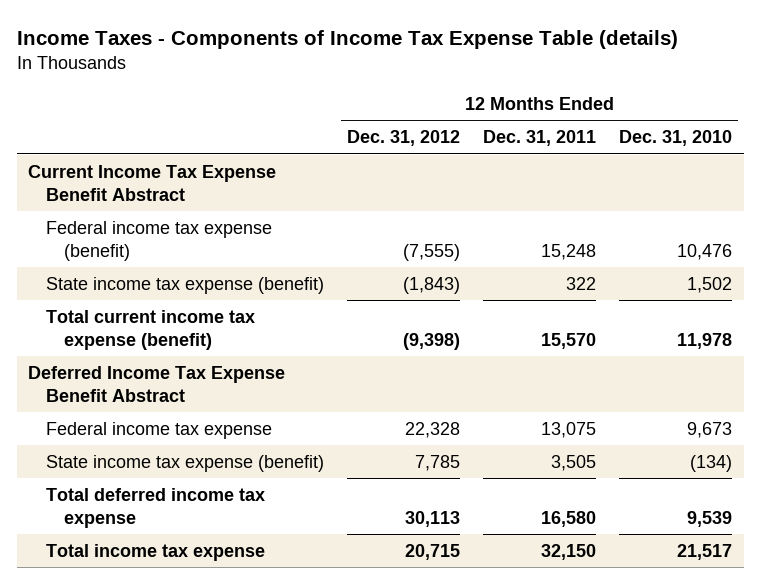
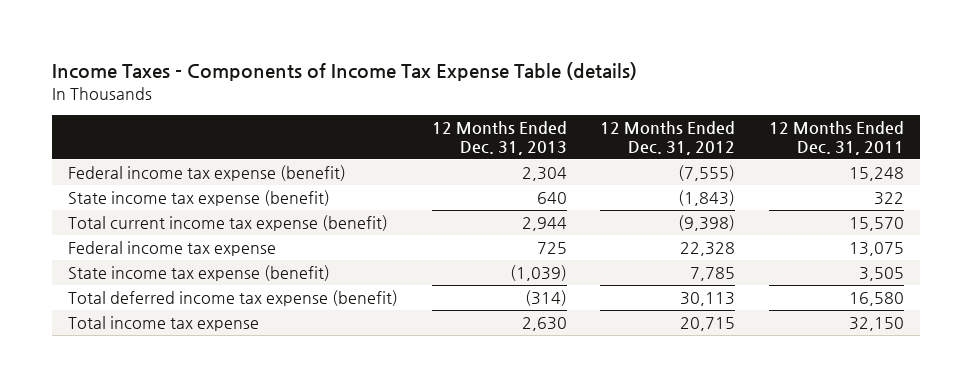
- | 12 Months Ended Dec. 31, 2012 | 12 Months Ended Dec. 31, 2011 | 12 Months Ended Dec. 31, 2010
+ | 12 Months Ended Dec. 31, 2013 | 12 Months Ended Dec. 31, 2012 | 12 Months Ended Dec. 31, 2011
- Current Income Tax Expense Benefit Abstract
- Deferred Income Tax Expense Benefit Abstract
- Total deferred income tax expense | 30,113 | 16,580 | 9,539
+ Total deferred income tax expense (benefit) | (314) | 30,113 | 16,580

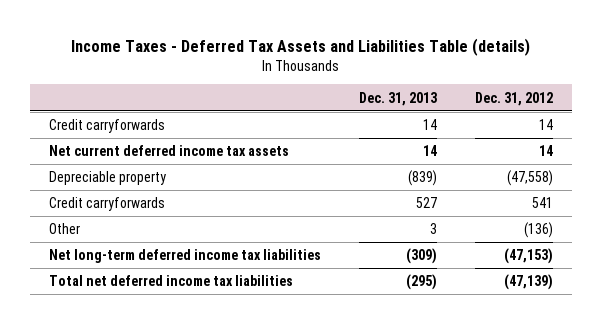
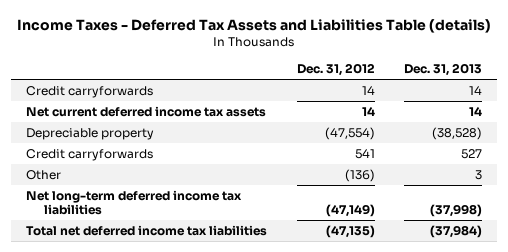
- | Dec. 31, 2013 | Dec. 31, 2012
+ | Dec. 31, 2012 | Dec. 31, 2013
- Depreciable property | (839) | (47,558)
+ Depreciable property | (47,554) | (38,528)
- Net long-term deferred income tax liabilities | (309) | (47,153)
- Total net deferred income tax liabilities | (295) | (47,139)
+ Net long-term deferred income tax liabilities | (47,149) | (37,998)
+ Total net deferred income tax liabilities | (47,135) | (37,984)

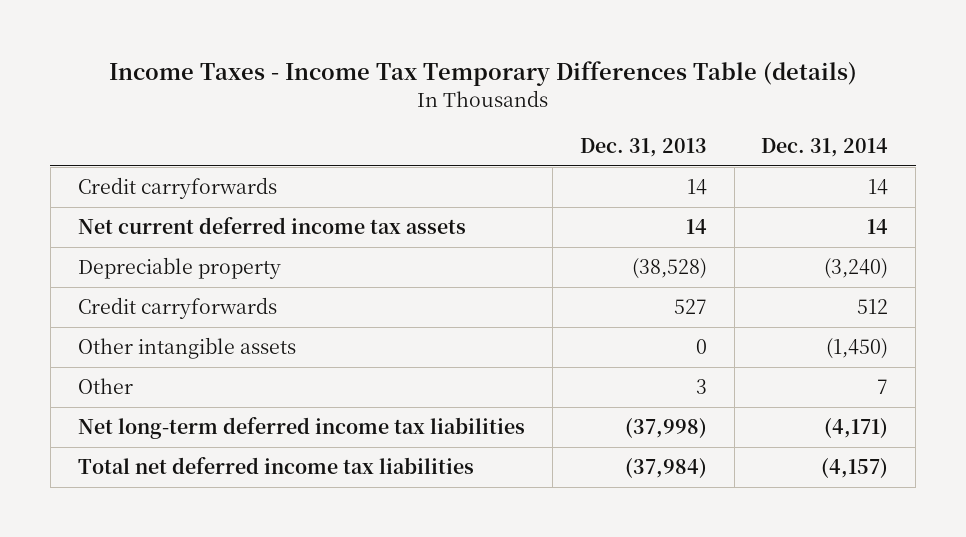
- Income Taxes - Deferred Tax Assets and Liabilities Table (details)
+ Income Taxes - Income Tax Temporary Differences Table (details)
- | Dec. 31, 2012 | Dec. 31, 2013
+ | Dec. 31, 2013 | Dec. 31, 2014
+ Other intangible assets | 0 | (1,450)

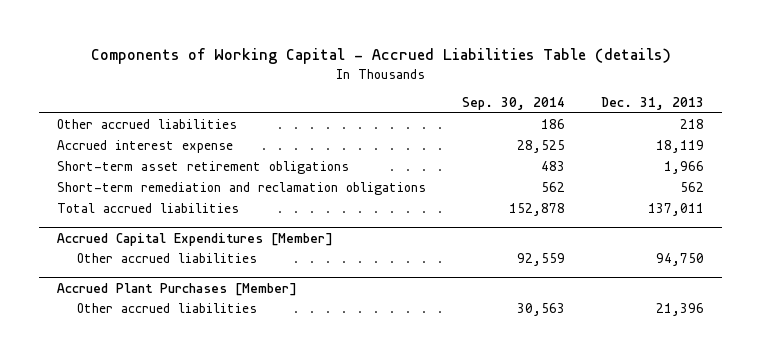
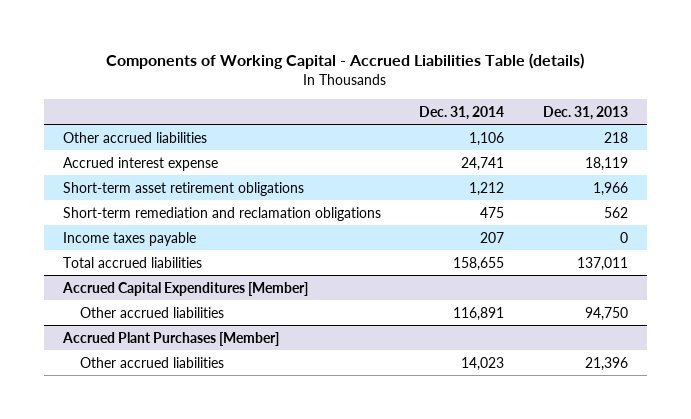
- | Sep. 30, 2014 | Dec. 31, 2013
+ | Dec. 31, 2014 | Dec. 31, 2013
+ Income taxes payable | 207 | 0

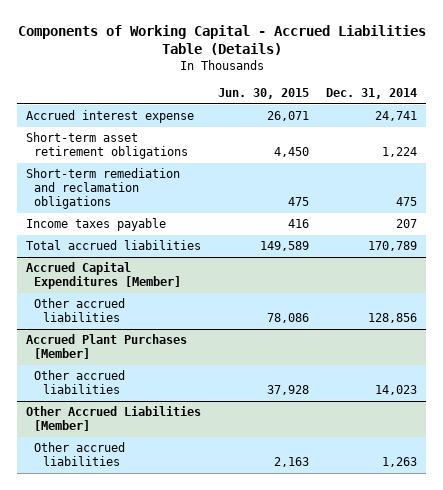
- Components of Working Capital - Accrued Liabilities Table (details)
+ Components of Working Capital - Accrued Liabilities Table (Details)
- | Dec. 31, 2014 | Dec. 31, 2013
+ | Jun. 30, 2015 | Dec. 31, 2014
- Other accrued liabilities | 1,106 | 218
- Short-term asset retirement obligations | 1,212 | 1,966
+ Short-term asset retirement obligations | 4,450 | 1,224
- Total accrued liabilities | 158,655 | 137,011
+ Total accrued liabilities | 149,589 | 170,789
@ Accrued Capital Expenditures [Member]
- Other accrued liabilities | 116,891 | 94,750
+ Other accrued liabilities | 78,086 | 128,856
+ Other Accrued Liabilities [Member]
+ Other accrued liabilities | 2,163 | 1,263

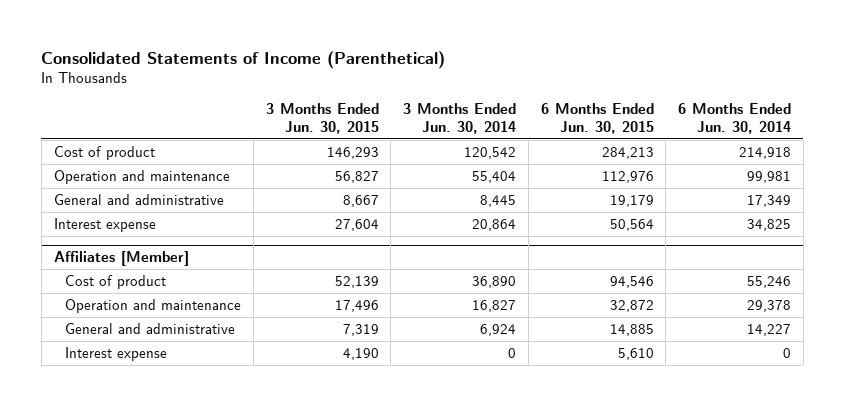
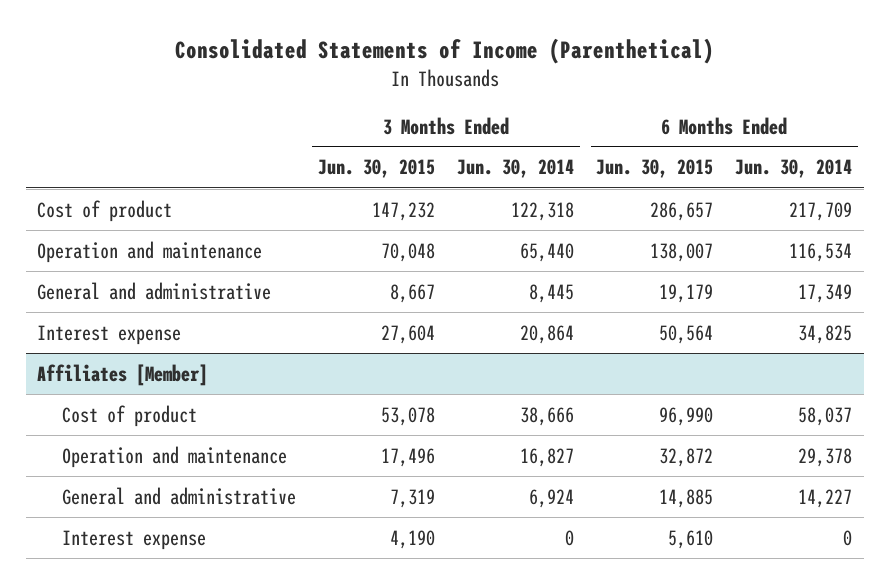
- Cost of product | 146,293 | 120,542 | 284,213 | 214,918
- Operation and maintenance | 56,827 | 55,404 | 112,976 | 99,981
+ Cost of product | 147,232 | 122,318 | 286,657 | 217,709
+ Operation and maintenance | 70,048 | 65,440 | 138,007 | 116,534
@ Affiliates [Member]
- Cost of product | 52,139 | 36,890 | 94,546 | 55,246
+ Cost of product | 53,078 | 38,666 | 96,990 | 58,037

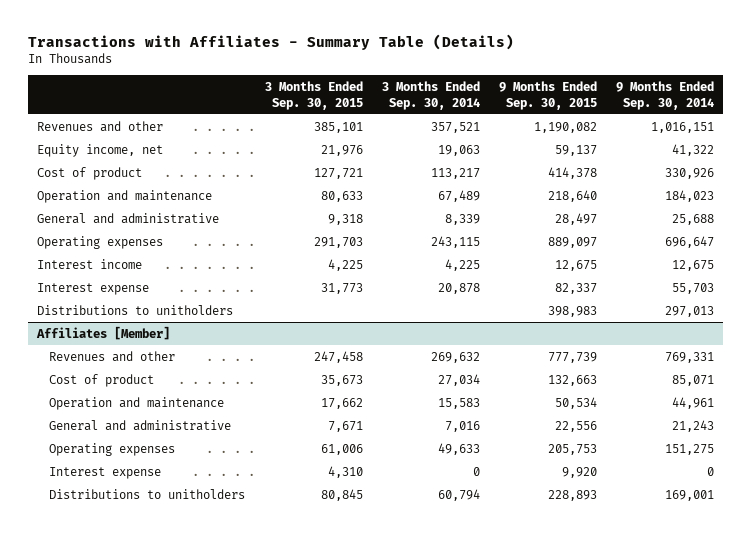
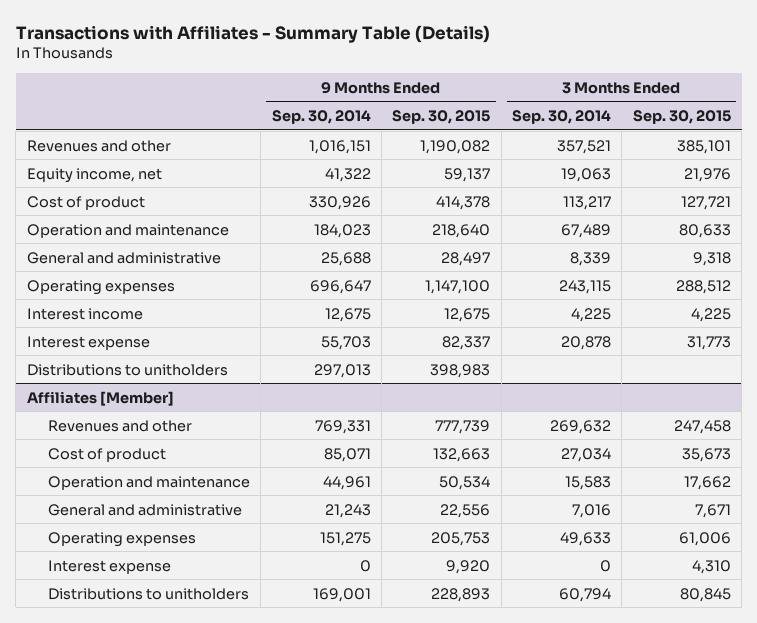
- | 3 Months Ended Sep. 30, 2015 | 3 Months Ended Sep. 30, 2014 | 9 Months Ended Sep. 30, 2015 | 9 Months Ended Sep. 30, 2014
+ | 9 Months Ended Sep. 30, 2014 | 9 Months Ended Sep. 30, 2015 | 3 Months Ended Sep. 30, 2014 | 3 Months Ended Sep. 30, 2015
- Operating expenses | 291,703 | 243,115 | 889,097 | 696,647
+ Operating expenses | 696,647 | 1,147,100 | 243,115 | 288,512

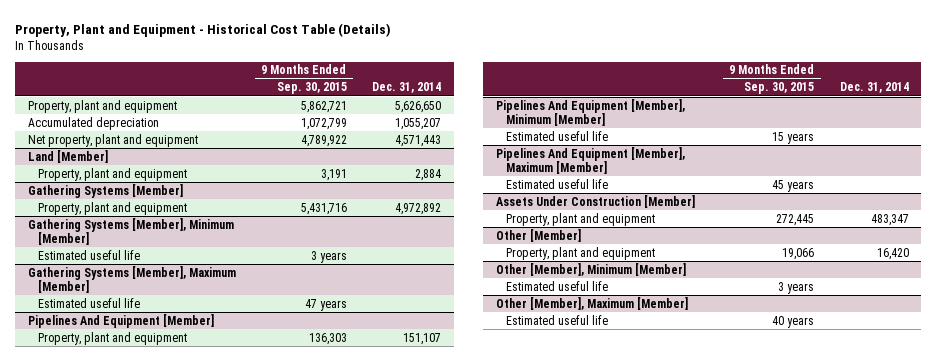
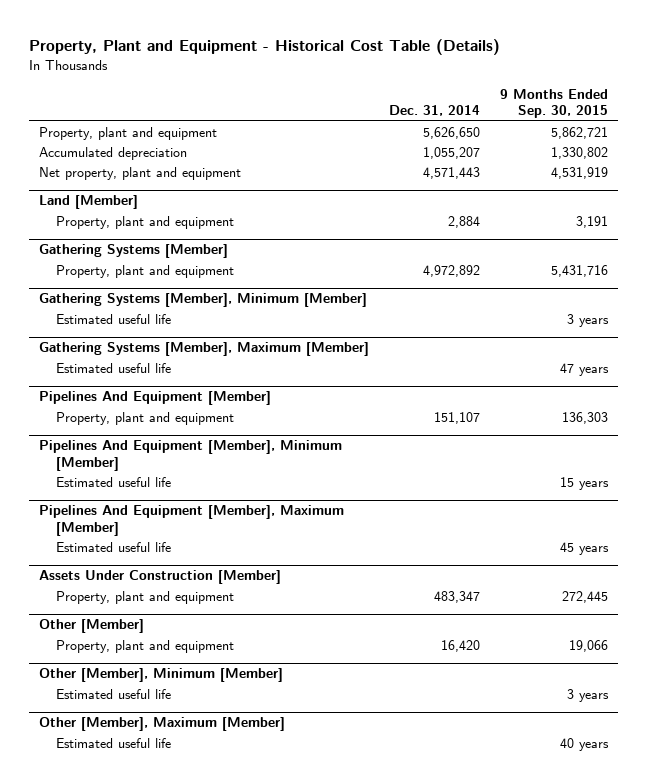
- | 9 Months Ended Sep. 30, 2015 | Dec. 31, 2014
+ | Dec. 31, 2014 | 9 Months Ended Sep. 30, 2015
- Accumulated depreciation | 1,072,799 | 1,055,207
- Net property, plant and equipment | 4,789,922 | 4,571,443
+ Accumulated depreciation | 1,055,207 | 1,330,802
+ Net property, plant and equipment | 4,571,443 | 4,531,919

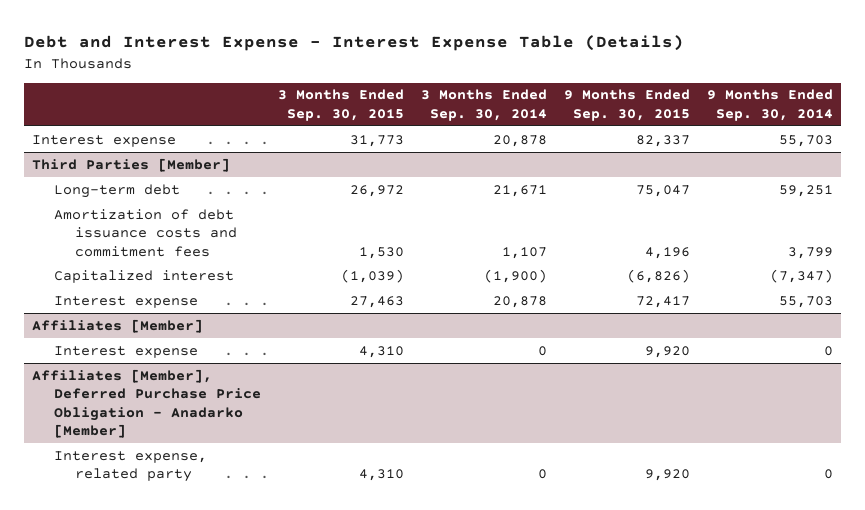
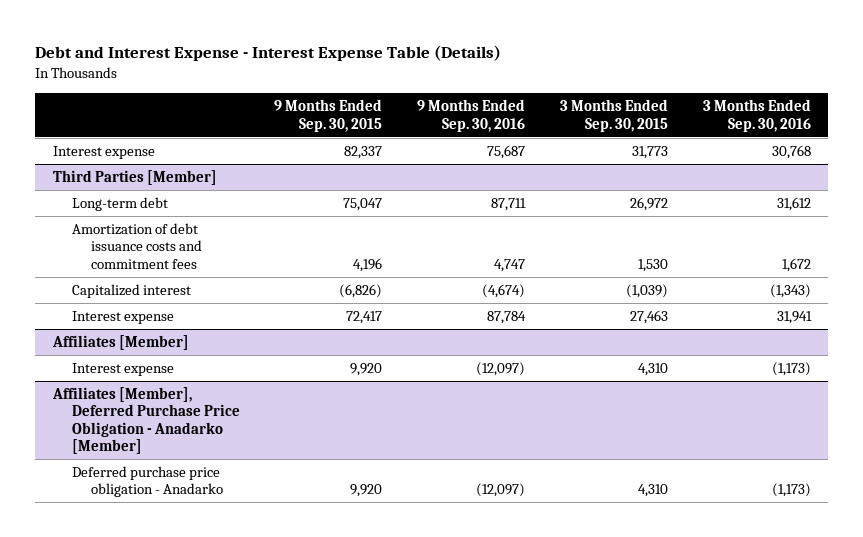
- | 3 Months Ended Sep. 30, 2015 | 3 Months Ended Sep. 30, 2014 | 9 Months Ended Sep. 30, 2015 | 9 Months Ended Sep. 30, 2014
+ | 9 Months Ended Sep. 30, 2015 | 9 Months Ended Sep. 30, 2016 | 3 Months Ended Sep. 30, 2015 | 3 Months Ended Sep. 30, 2016
@ Affiliates [Member], Deferred Purchase Price Obligation - Anadarko [Member]
- Interest expense, related party | 4,310 | 0 | 9,920 | 0
+ Deferred purchase price obligation - Anadarko | 9,920 | (12,097) | 4,310 | (1,173)

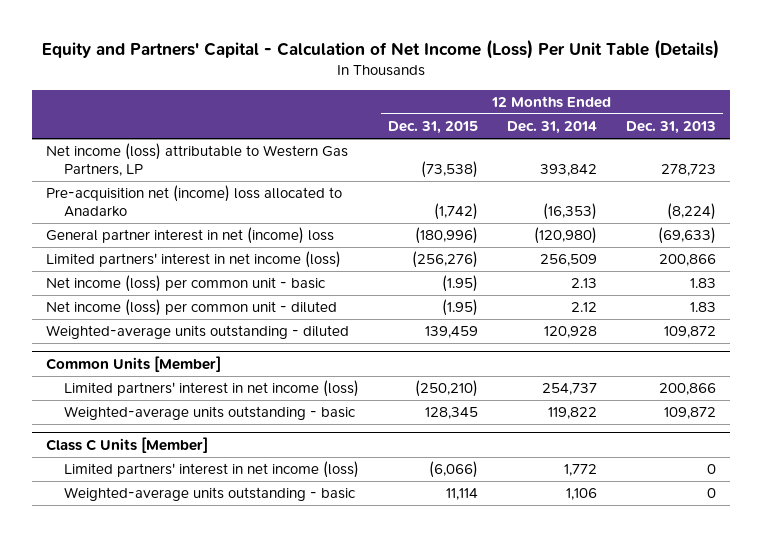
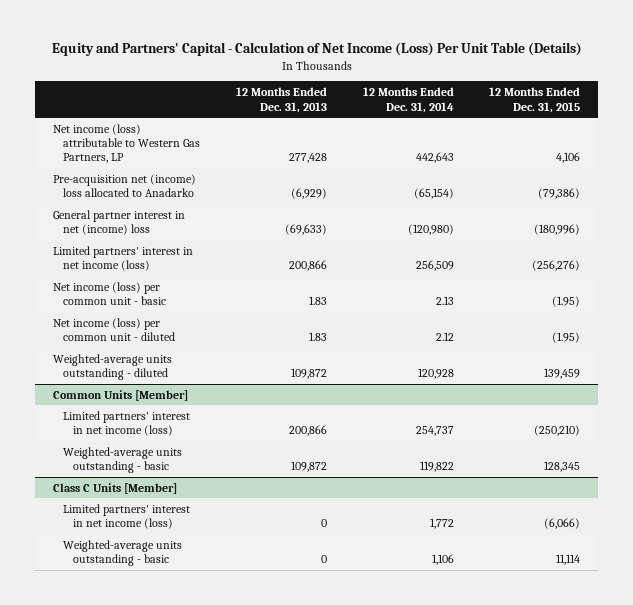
- | 12 Months Ended Dec. 31, 2015 | 12 Months Ended Dec. 31, 2014 | 12 Months Ended Dec. 31, 2013
+ | 12 Months Ended Dec. 31, 2013 | 12 Months Ended Dec. 31, 2014 | 12 Months Ended Dec. 31, 2015
- Net income (loss) attributable to Western Gas Partners, LP | (73,538) | 393,842 | 278,723
- Pre-acquisition net (income) loss allocated to Anadarko | (1,742) | (16,353) | (8,224)
+ Net income (loss) attributable to Western Gas Partners, LP | 277,428 | 442,643 | 4,106
+ Pre-acquisition net (income) loss allocated to Anadarko | (6,929) | (65,154) | (79,386)

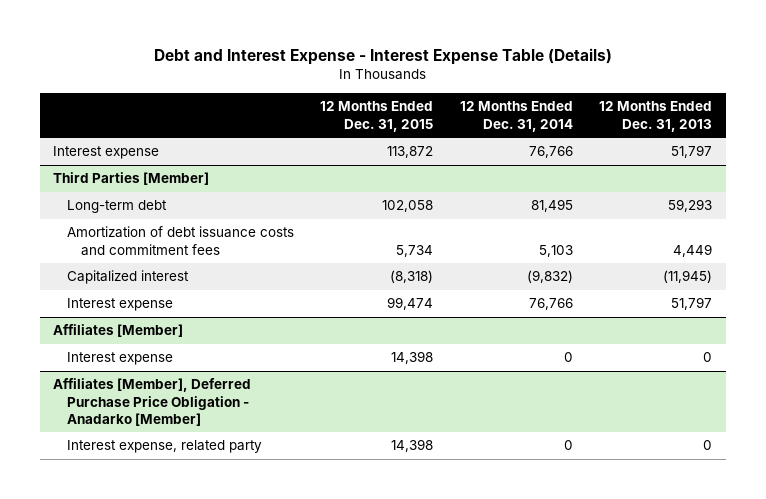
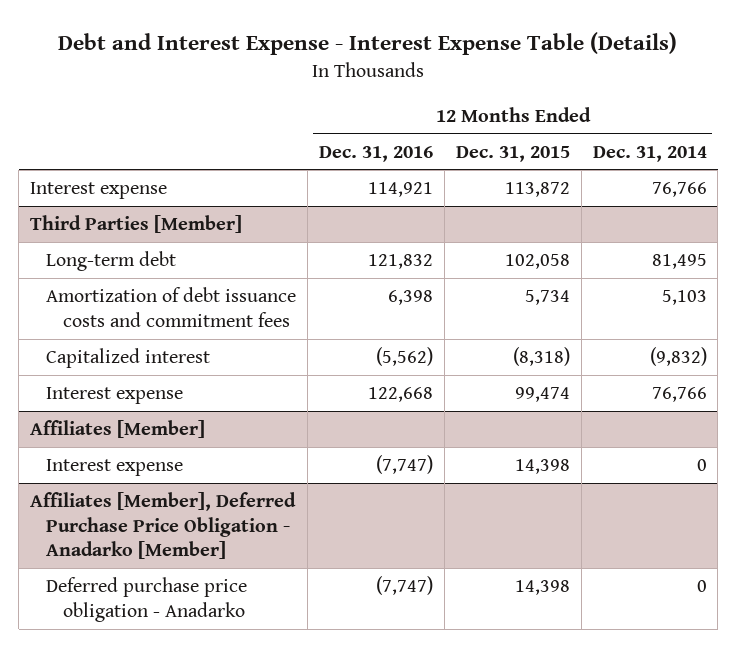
- | 12 Months Ended Dec. 31, 2015 | 12 Months Ended Dec. 31, 2014 | 12 Months Ended Dec. 31, 2013
+ | 12 Months Ended Dec. 31, 2016 | 12 Months Ended Dec. 31, 2015 | 12 Months Ended Dec. 31, 2014
@ Affiliates [Member], Deferred Purchase Price Obligation - Anadarko [Member]
- Interest expense, related party | 14,398 | 0 | 0
+ Deferred purchase price obligation - Anadarko | (7,747) | 14,398 | 0

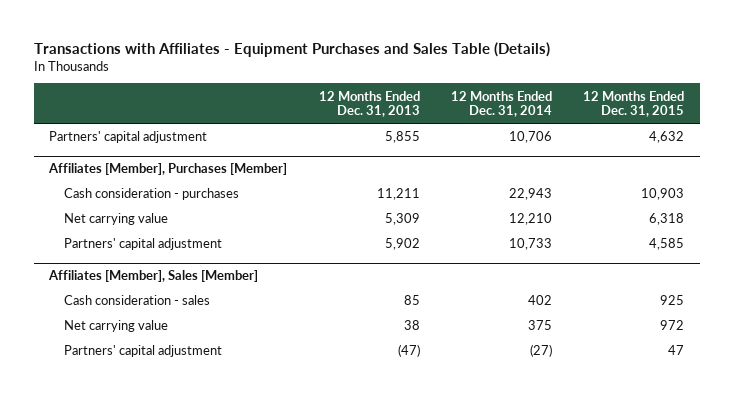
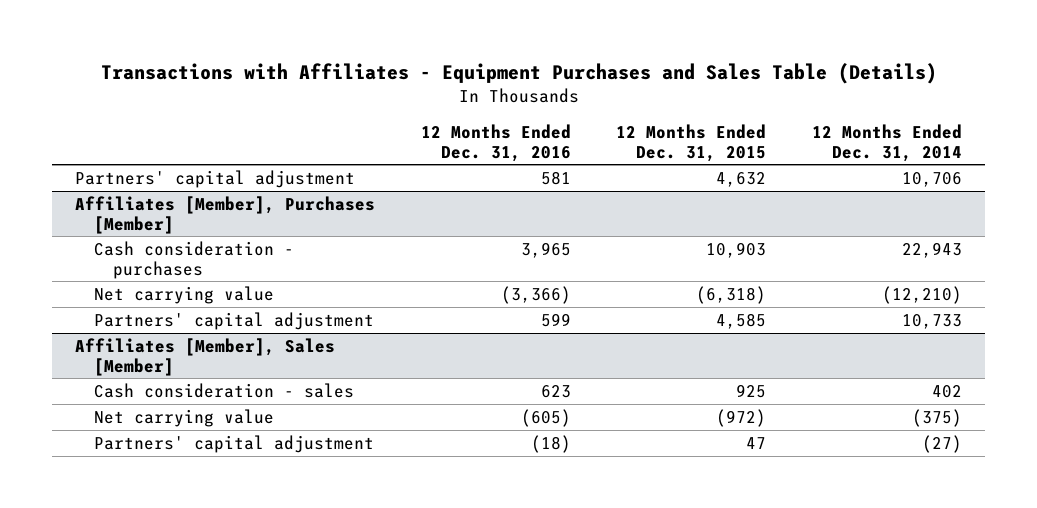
- | 12 Months Ended Dec. 31, 2013 | 12 Months Ended Dec. 31, 2014 | 12 Months Ended Dec. 31, 2015
+ | 12 Months Ended Dec. 31, 2016 | 12 Months Ended Dec. 31, 2015 | 12 Months Ended Dec. 31, 2014
@ Affiliates [Member], Purchases [Member]
- Net carrying value | 5,309 | 12,210 | 6,318
+ Net carrying value | (3,366) | (6,318) | (12,210)
@ Affiliates [Member], Sales [Member]
- Net carrying value | 38 | 375 | 972
+ Net carrying value | (605) | (972) | (375)

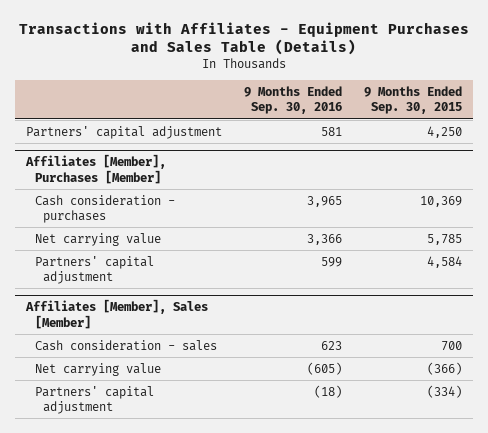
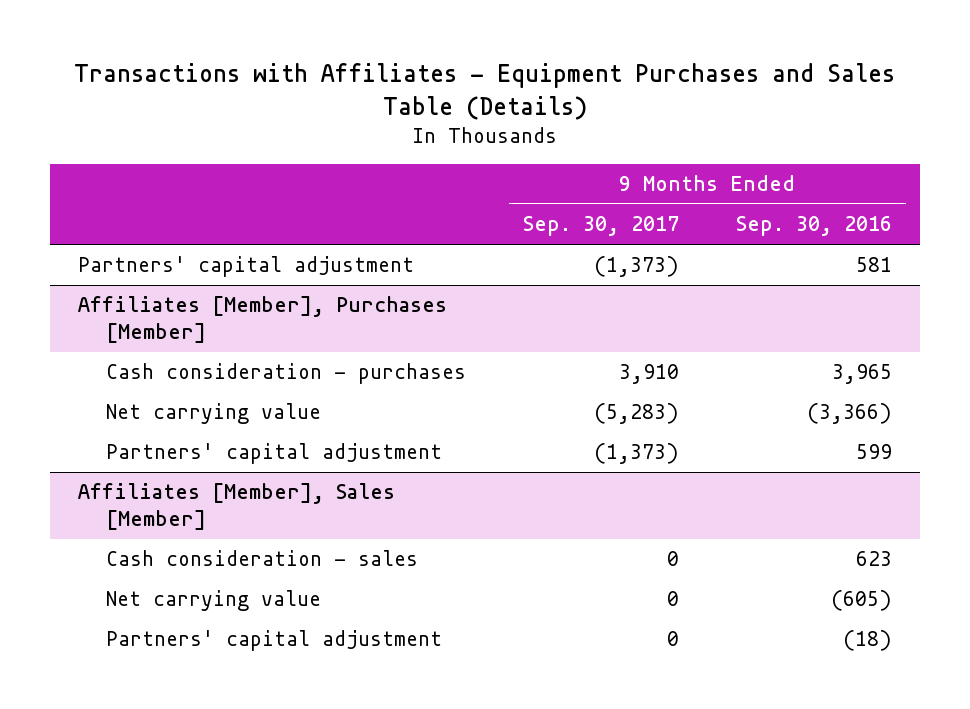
- | 9 Months Ended Sep. 30, 2016 | 9 Months Ended Sep. 30, 2015
+ | 9 Months Ended Sep. 30, 2017 | 9 Months Ended Sep. 30, 2016
@ Affiliates [Member], Purchases [Member]
- Net carrying value | 3,366 | 5,785
+ Net carrying value | (5,283) | (3,366)

